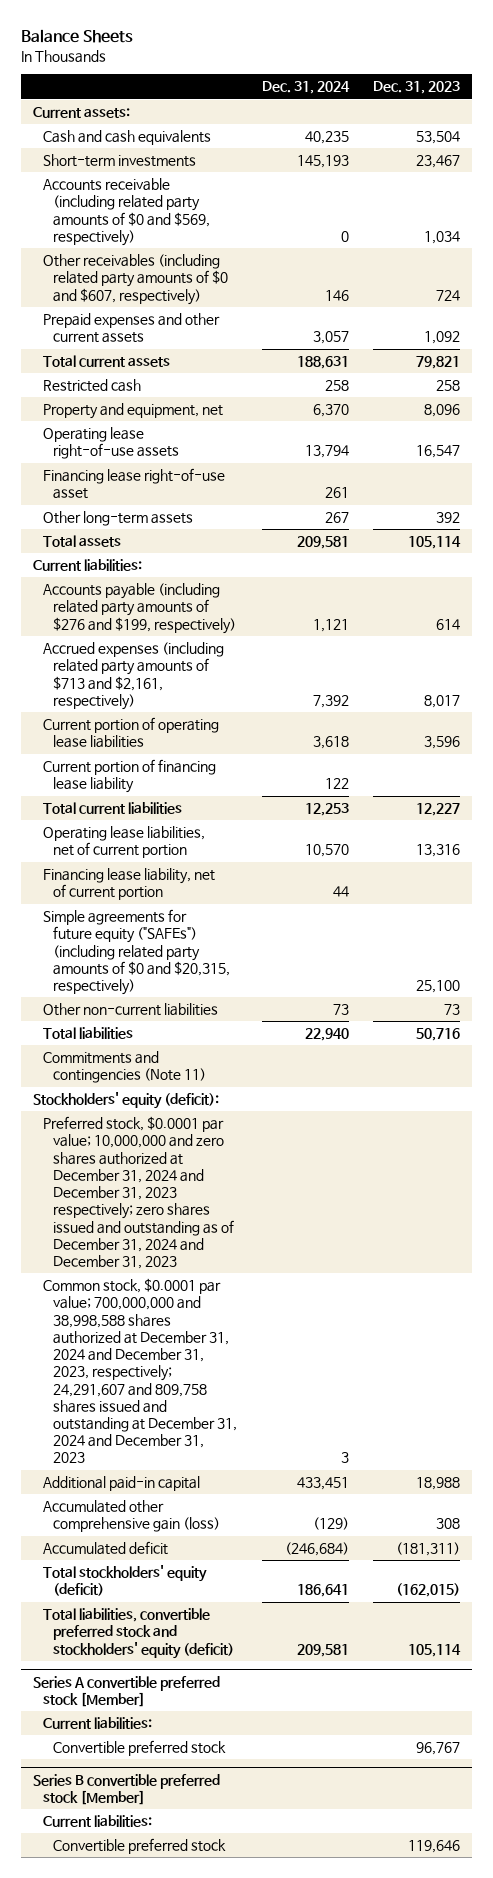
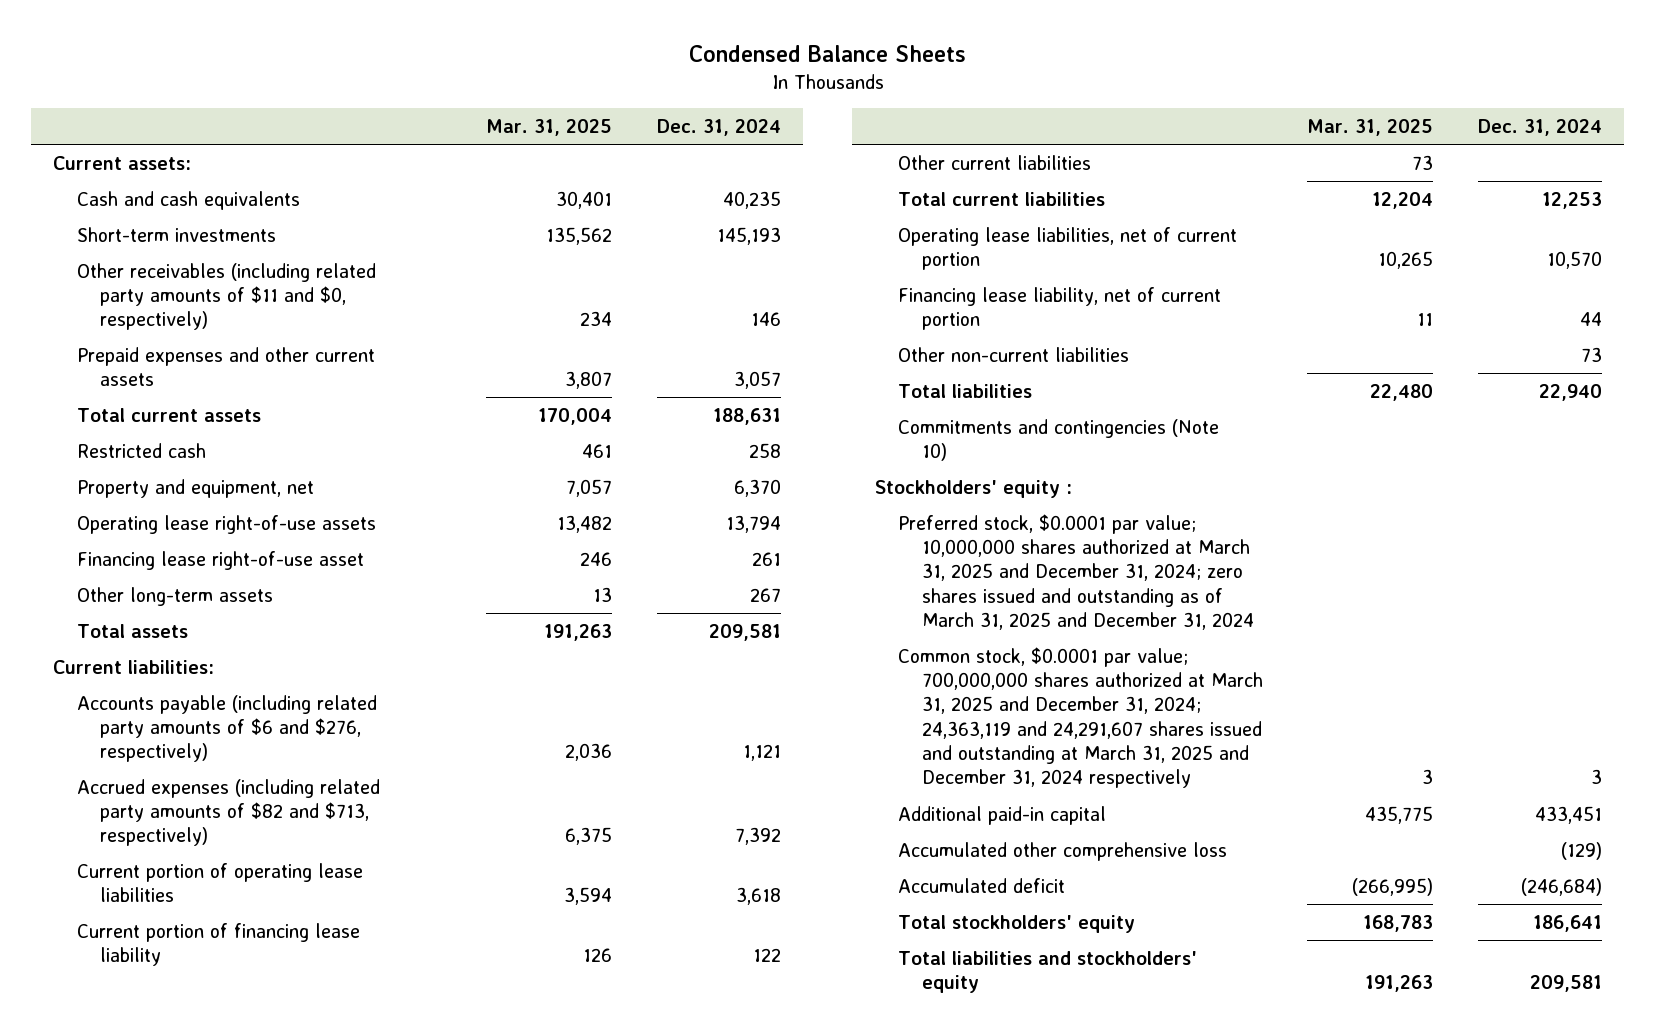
- Balance Sheets
+ Condensed Balance Sheets
- | Dec. 31, 2024 | Dec. 31, 2023
+ | Mar. 31, 2025 | Dec. 31, 2024
- Accounts receivable (including related party amounts of $0 and $569, respectively) | 0 | 1,034
- Other receivables (including related party amounts of $0 and $607, respectively) | 146 | 724
+ Other receivables (including related party amounts of $11 and $0, respectively) | 234 | 146
- Accounts payable (including related party amounts of $276 and $199, respectively) | 1,121 | 614
- Accrued expenses (including related party amounts of $713 and $2,161, respectively) | 7,392 | 8,017
+ Accounts payable (including related party amounts of $6 and $276, respectively) | 2,036 | 1,121
+ Accrued expenses (including related party amounts of $82 and $713, respectively) | 6,375 | 7,392
+ Other current liabilities | 73 |
- Simple agreements for future equity ("SAFEs") (including related party amounts of $0 and $20,315, respectively) | | 25,100
- Commitments and contingencies (Note 11)
- Stockholders' equity (deficit):
- Preferred stock, $0.0001 par value; 10,000,000 and zero shares authorized at December 31, 2024 and December 31, 2023 respectively; zero shares issued and outstanding as of December 31, 2024 and December 31, 2023
- Common stock, $0.0001 par value; 700,000,000 and 38,998,588 shares authorized at December 31, 2024 and December 31, 2023, respectively; 24,291,607 and 809,758 shares issued and outstanding at December 31, 2024 and December 31, 2023 | 3 |
+ Commitments and contingencies (Note 10)
+ Stockholders' equity :
+ Preferred stock, $0.0001 par value; 10,000,000 shares authorized at March 31, 2025 and December 31, 2024; zero shares issued and outstanding as of March 31, 2025 and December 31, 2024
+ Common stock, $0.0001 par value; 700,000,000 shares authorized at March 31, 2025 and December 31, 2024; 24,363,119 and 24,291,607 shares issued and outstanding at March 31, 2025 and December 31, 2024 respectively | 3 | 3
- Accumulated other comprehensive gain (loss) | (129) | 308
+ Accumulated other comprehensive loss | | (129)
- Total stockholders' equity (deficit) | 186,641 | (162,015)
- Total liabilities, convertible preferred stock and stockholders' equity (deficit) | 209,581 | 105,114
- Series A convertible preferred stock [Member]
- Current liabilities:
- Convertible preferred stock | | 96,767
- Series B convertible preferred stock [Member]
- Current liabilities:
- Convertible preferred stock | | 119,646
+ Total stockholders' equity | 168,783 | 186,641
+ Total liabilities and stockholders' equity | 191,263 | 209,581

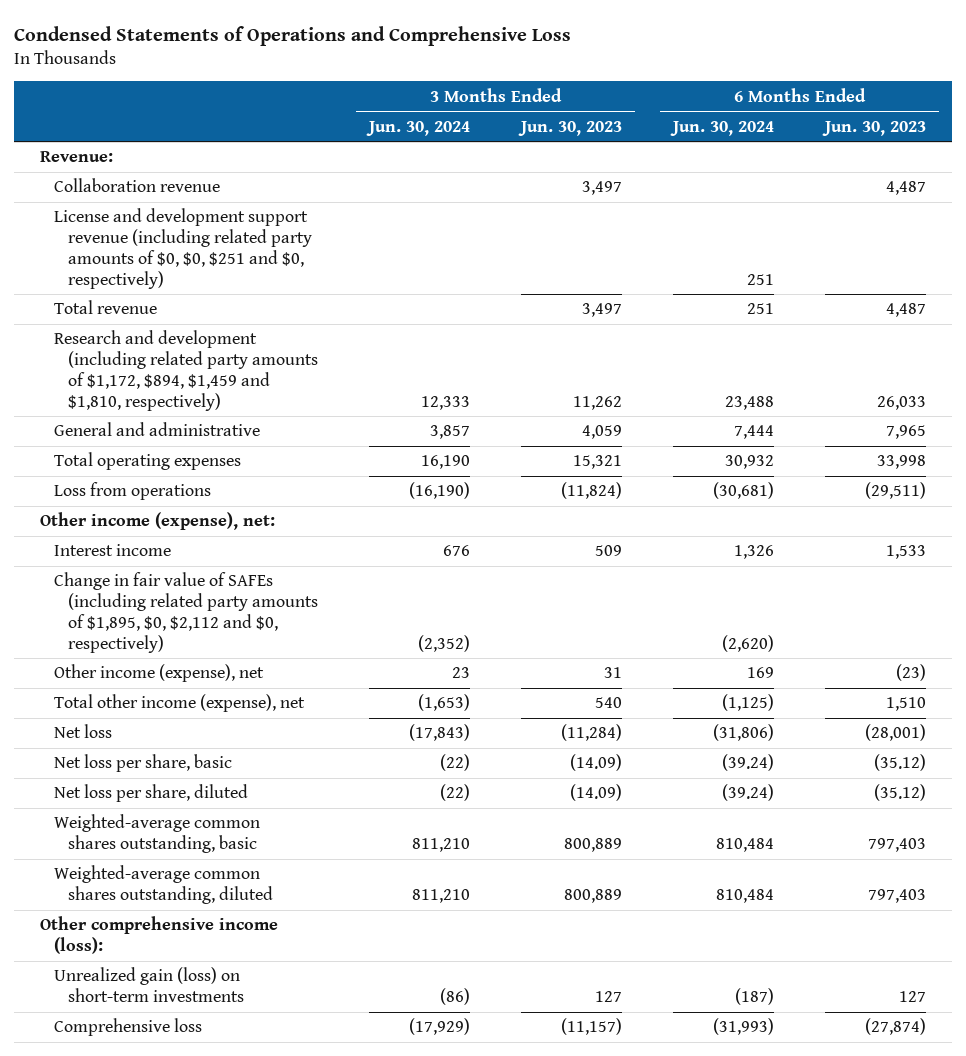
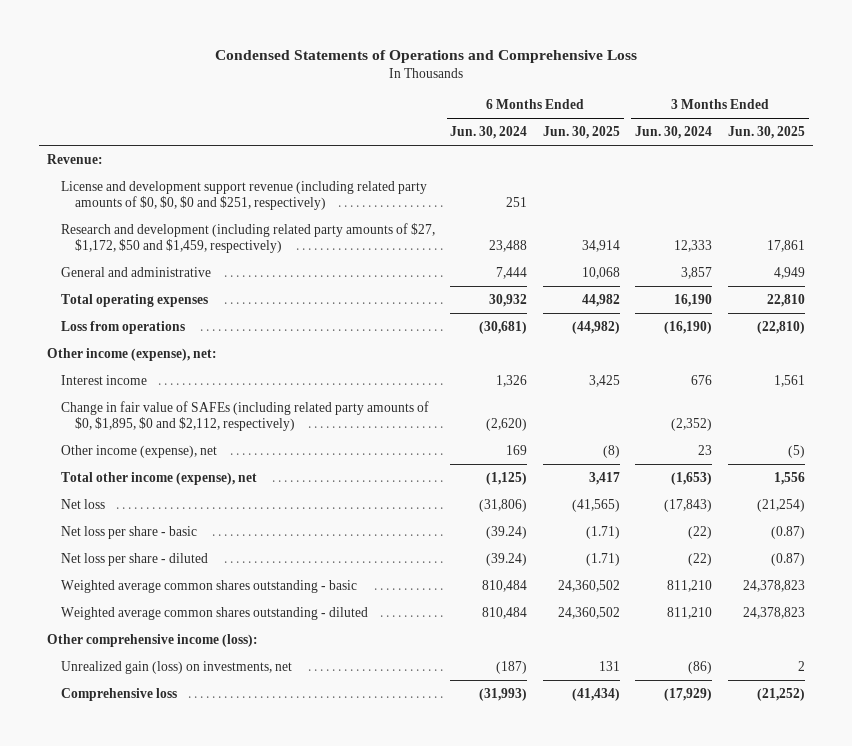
- | 3 Months Ended Jun. 30, 2024 | 3 Months Ended Jun. 30, 2023 | 6 Months Ended Jun. 30, 2024 | 6 Months Ended Jun. 30, 2023
+ | 6 Months Ended Jun. 30, 2024 | 6 Months Ended Jun. 30, 2025 | 3 Months Ended Jun. 30, 2024 | 3 Months Ended Jun. 30, 2025
- Collaboration revenue | | 3,497 | | 4,487
- License and development support revenue (including related party amounts of $0, $0, $251 and $0, respectively) | | | 251 |
- Total revenue | | 3,497 | 251 | 4,487
- Research and development (including related party amounts of $1,172, $894, $1,459 and $1,810, respectively) | 12,333 | 11,262 | 23,488 | 26,033
+ License and development support revenue (including related party amounts of $0, $0, $0 and $251, respectively) | 251 | | |
+ Research and development (including related party amounts of $27, $1,172, $50 and $1,459, respectively) | 23,488 | 34,914 | 12,333 | 17,861
- Change in fair value of SAFEs (including related party amounts of $1,895, $0, $2,112 and $0, respectively) | (2,352) | | (2,620) |
+ Change in fair value of SAFEs (including related party amounts of $0, $1,895, $0 and $2,112, respectively) | (2,620) | | (2,352) |
- Net loss per share, basic | (22) | (14.09) | (39.24) | (35.12)
- Net loss per share, diluted | (22) | (14.09) | (39.24) | (35.12)
- Weighted-average common shares outstanding, basic | 811,210 | 800,889 | 810,484 | 797,403
- Weighted-average common shares outstanding, diluted | 811,210 | 800,889 | 810,484 | 797,403
+ Net loss per share - basic | (39.24) | (1.71) | (22) | (0.87)
+ Net loss per share - diluted | (39.24) | (1.71) | (22) | (0.87)
+ Weighted average common shares outstanding - basic | 810,484 | 24,360,502 | 811,210 | 24,378,823
+ Weighted average common shares outstanding - diluted | 810,484 | 24,360,502 | 811,210 | 24,378,823
- Unrealized gain (loss) on short-term investments | (86) | 127 | (187) | 127
+ Unrealized gain (loss) on investments, net | (187) | 131 | (86) | 2

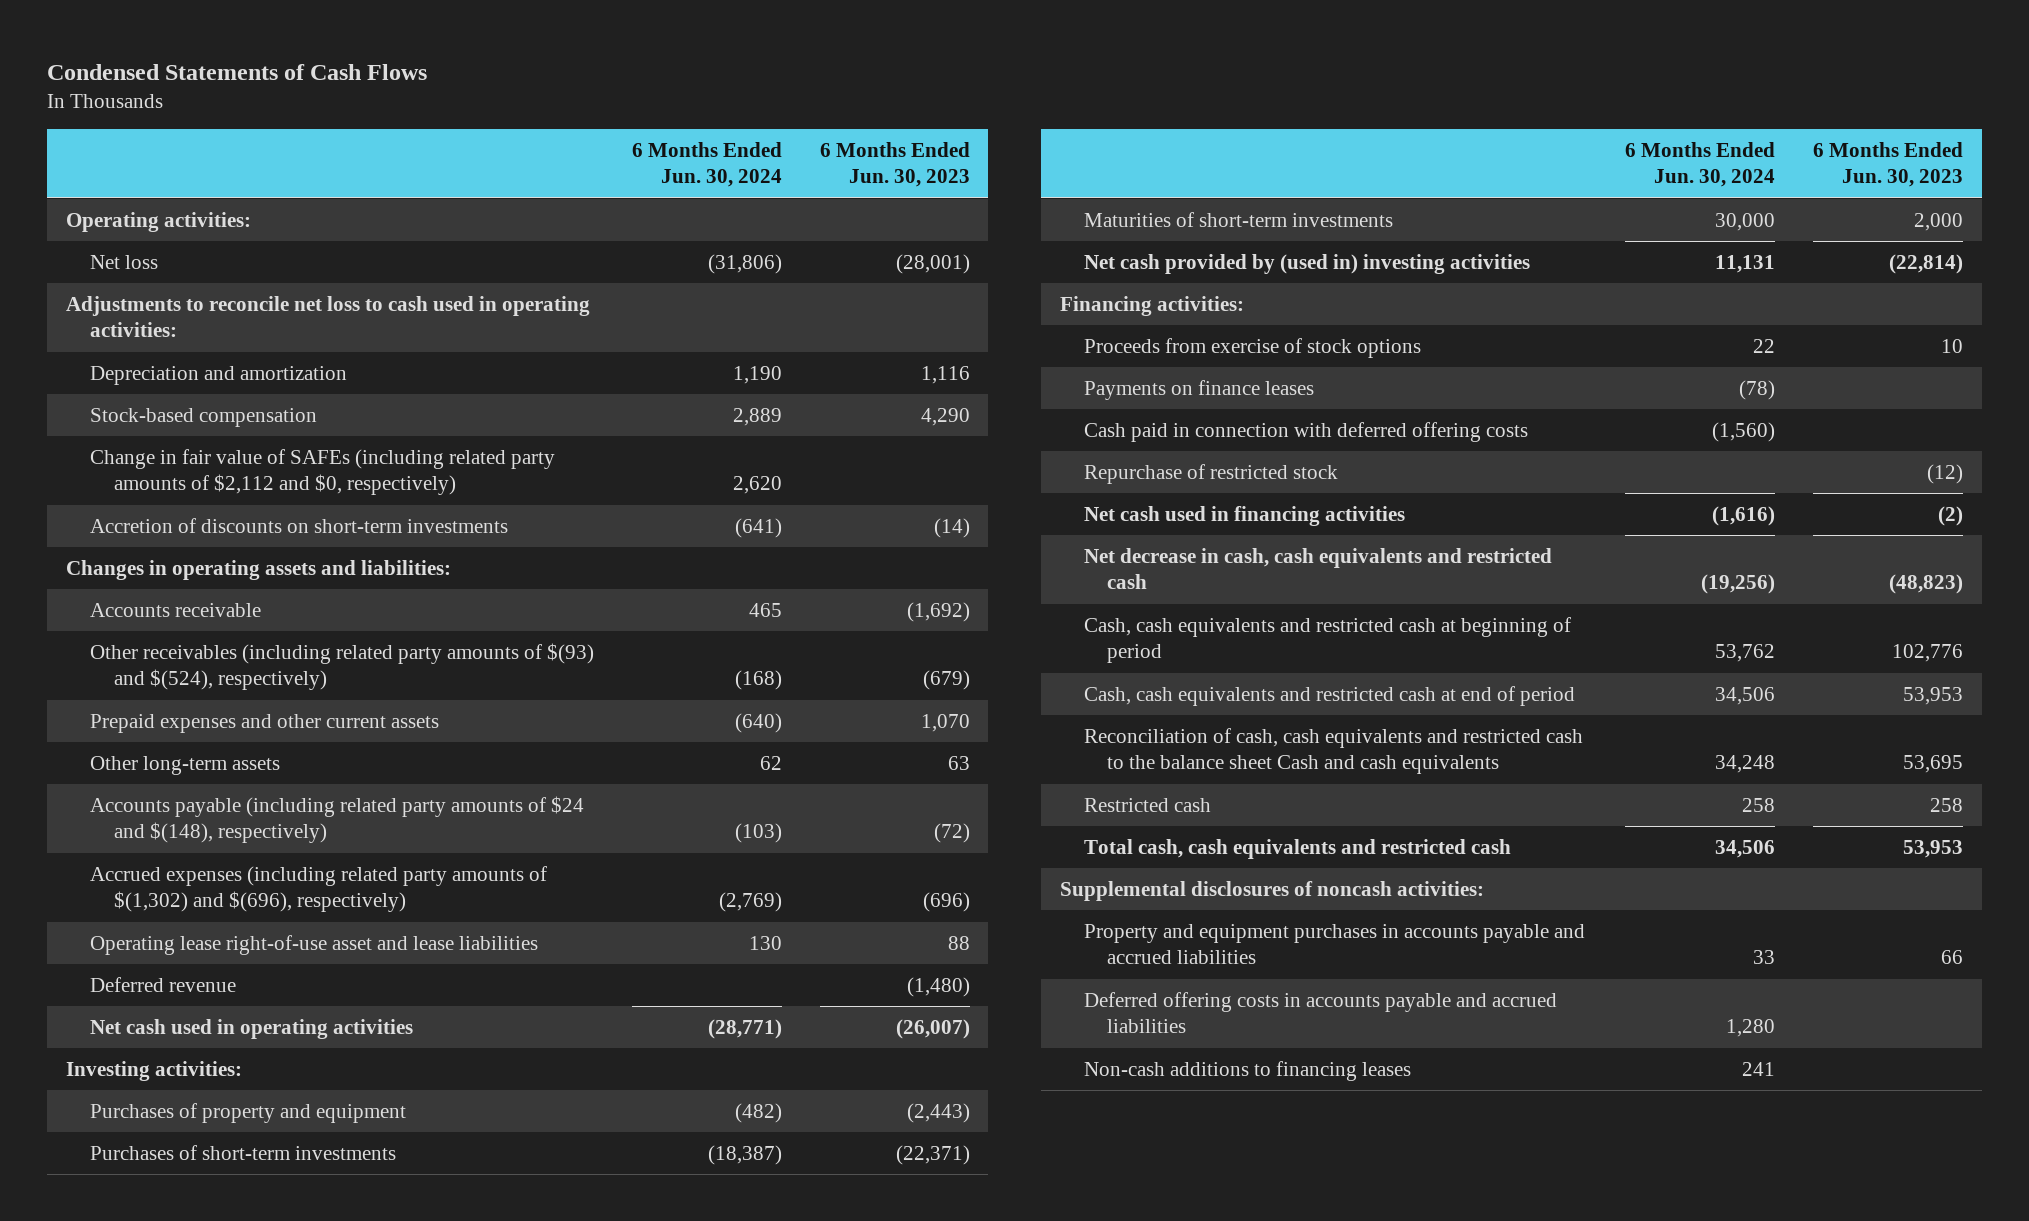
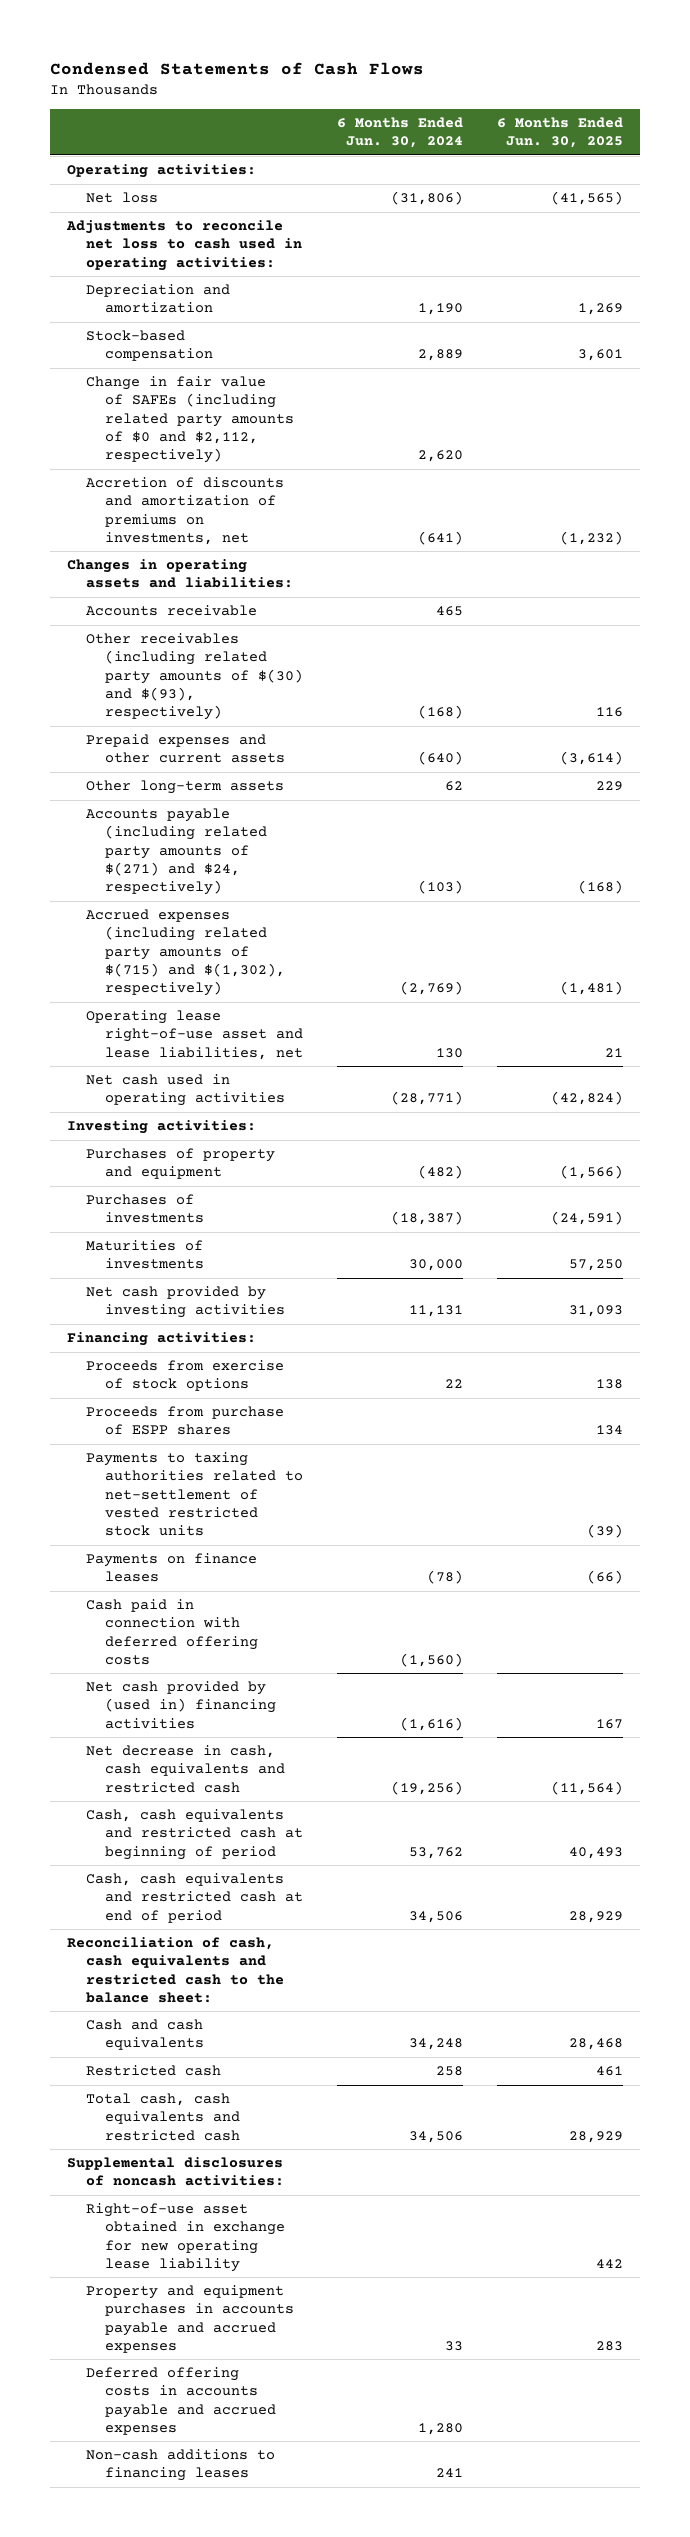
- | 6 Months Ended Jun. 30, 2024 | 6 Months Ended Jun. 30, 2023
+ | 6 Months Ended Jun. 30, 2024 | 6 Months Ended Jun. 30, 2025
- Change in fair value of SAFEs (including related party amounts of $2,112 and $0, respectively) | 2,620 |
- Accretion of discounts on short-term investments | (641) | (14)
+ Change in fair value of SAFEs (including related party amounts of $0 and $2,112, respectively) | 2,620 |
+ Accretion of discounts and amortization of premiums on investments, net | (641) | (1,232)
- Other receivables (including related party amounts of $(93) and $(524), respectively) | (168) | (679)
+ Other receivables (including related party amounts of $(30) and $(93), respectively) | (168) | 116
- Accounts payable (including related party amounts of $24 and $(148), respectively) | (103) | (72)
- Accrued expenses (including related party amounts of $(1,302) and $(696), respectively) | (2,769) | (696)
- Operating lease right-of-use asset and lease liabilities | 130 | 88
- Deferred revenue | | (1,480)
+ Accounts payable (including related party amounts of $(271) and $24, respectively) | (103) | (168)
+ Accrued expenses (including related party amounts of $(715) and $(1,302), respectively) | (2,769) | (1,481)
+ Operating lease right-of-use asset and lease liabilities, net | 130 | 21
- Purchases of short-term investments | (18,387) | (22,371)
- Maturities of short-term investments | 30,000 | 2,000
- Net cash provided by (used in) investing activities | 11,131 | (22,814)
+ Purchases of investments | (18,387) | (24,591)
+ Maturities of investments | 30,000 | 57,250
+ Net cash provided by investing activities | 11,131 | 31,093
+ Proceeds from purchase of ESPP shares | | 134
+ Payments to taxing authorities related to net-settlement of vested restricted stock units | | (39)
- Repurchase of restricted stock | | (12)
- Net cash used in financing activities | (1,616) | (2)
+ Net cash provided by (used in) financing activities | (1,616) | 167
- Reconciliation of cash, cash equivalents and restricted cash to the balance sheet Cash and cash equivalents | 34,248 | 53,695
+ Reconciliation of cash, cash equivalents and restricted cash to the balance sheet:
+ Cash and cash equivalents | 34,248 | 28,468
- Property and equipment purchases in accounts payable and accrued liabilities | 33 | 66
- Deferred offering costs in accounts payable and accrued liabilities | 1,280 |
+ Right-of-use asset obtained in exchange for new operating lease liability | | 442
+ Property and equipment purchases in accounts payable and accrued expenses | 33 | 283
+ Deferred offering costs in accounts payable and accrued expenses | 1,280 |

